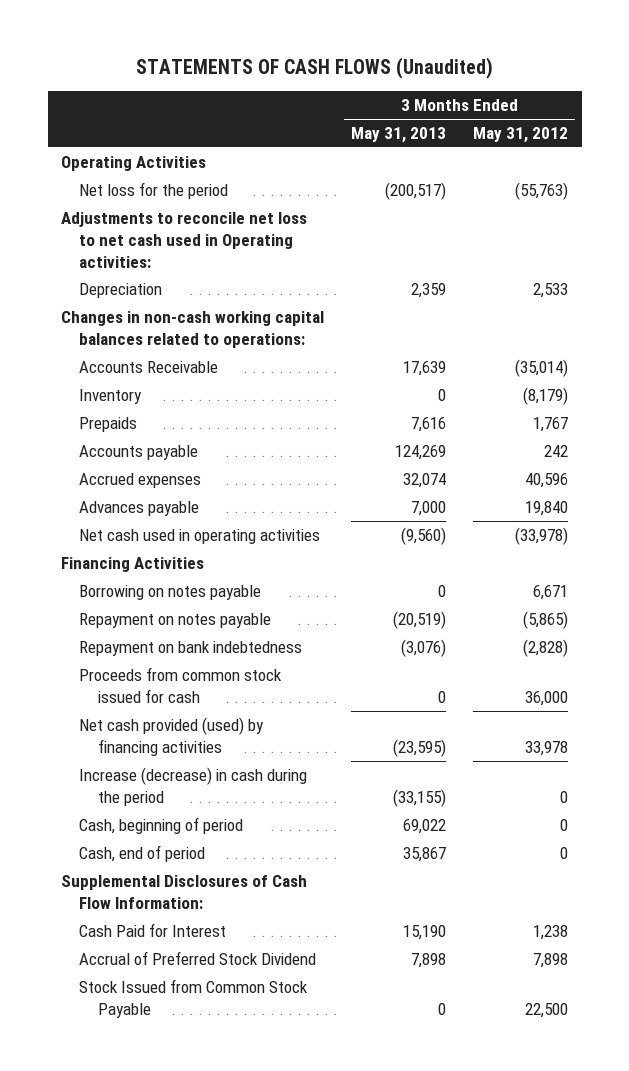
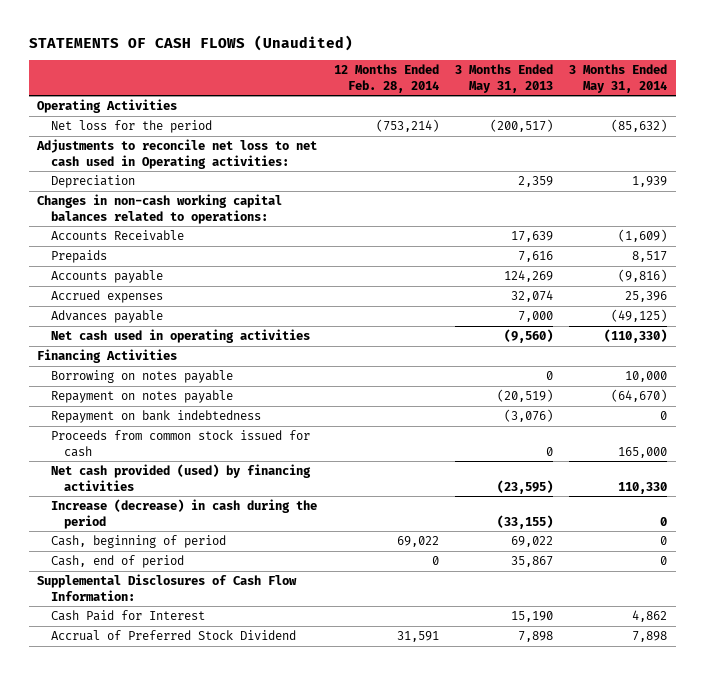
- | 3 Months Ended May 31, 2013 | 3 Months Ended May 31, 2012
+ | 12 Months Ended Feb. 28, 2014 | 3 Months Ended May 31, 2013 | 3 Months Ended May 31, 2014
- Inventory | 0 | (8,179)
- Stock Issued from Common Stock Payable | 0 | 22,500

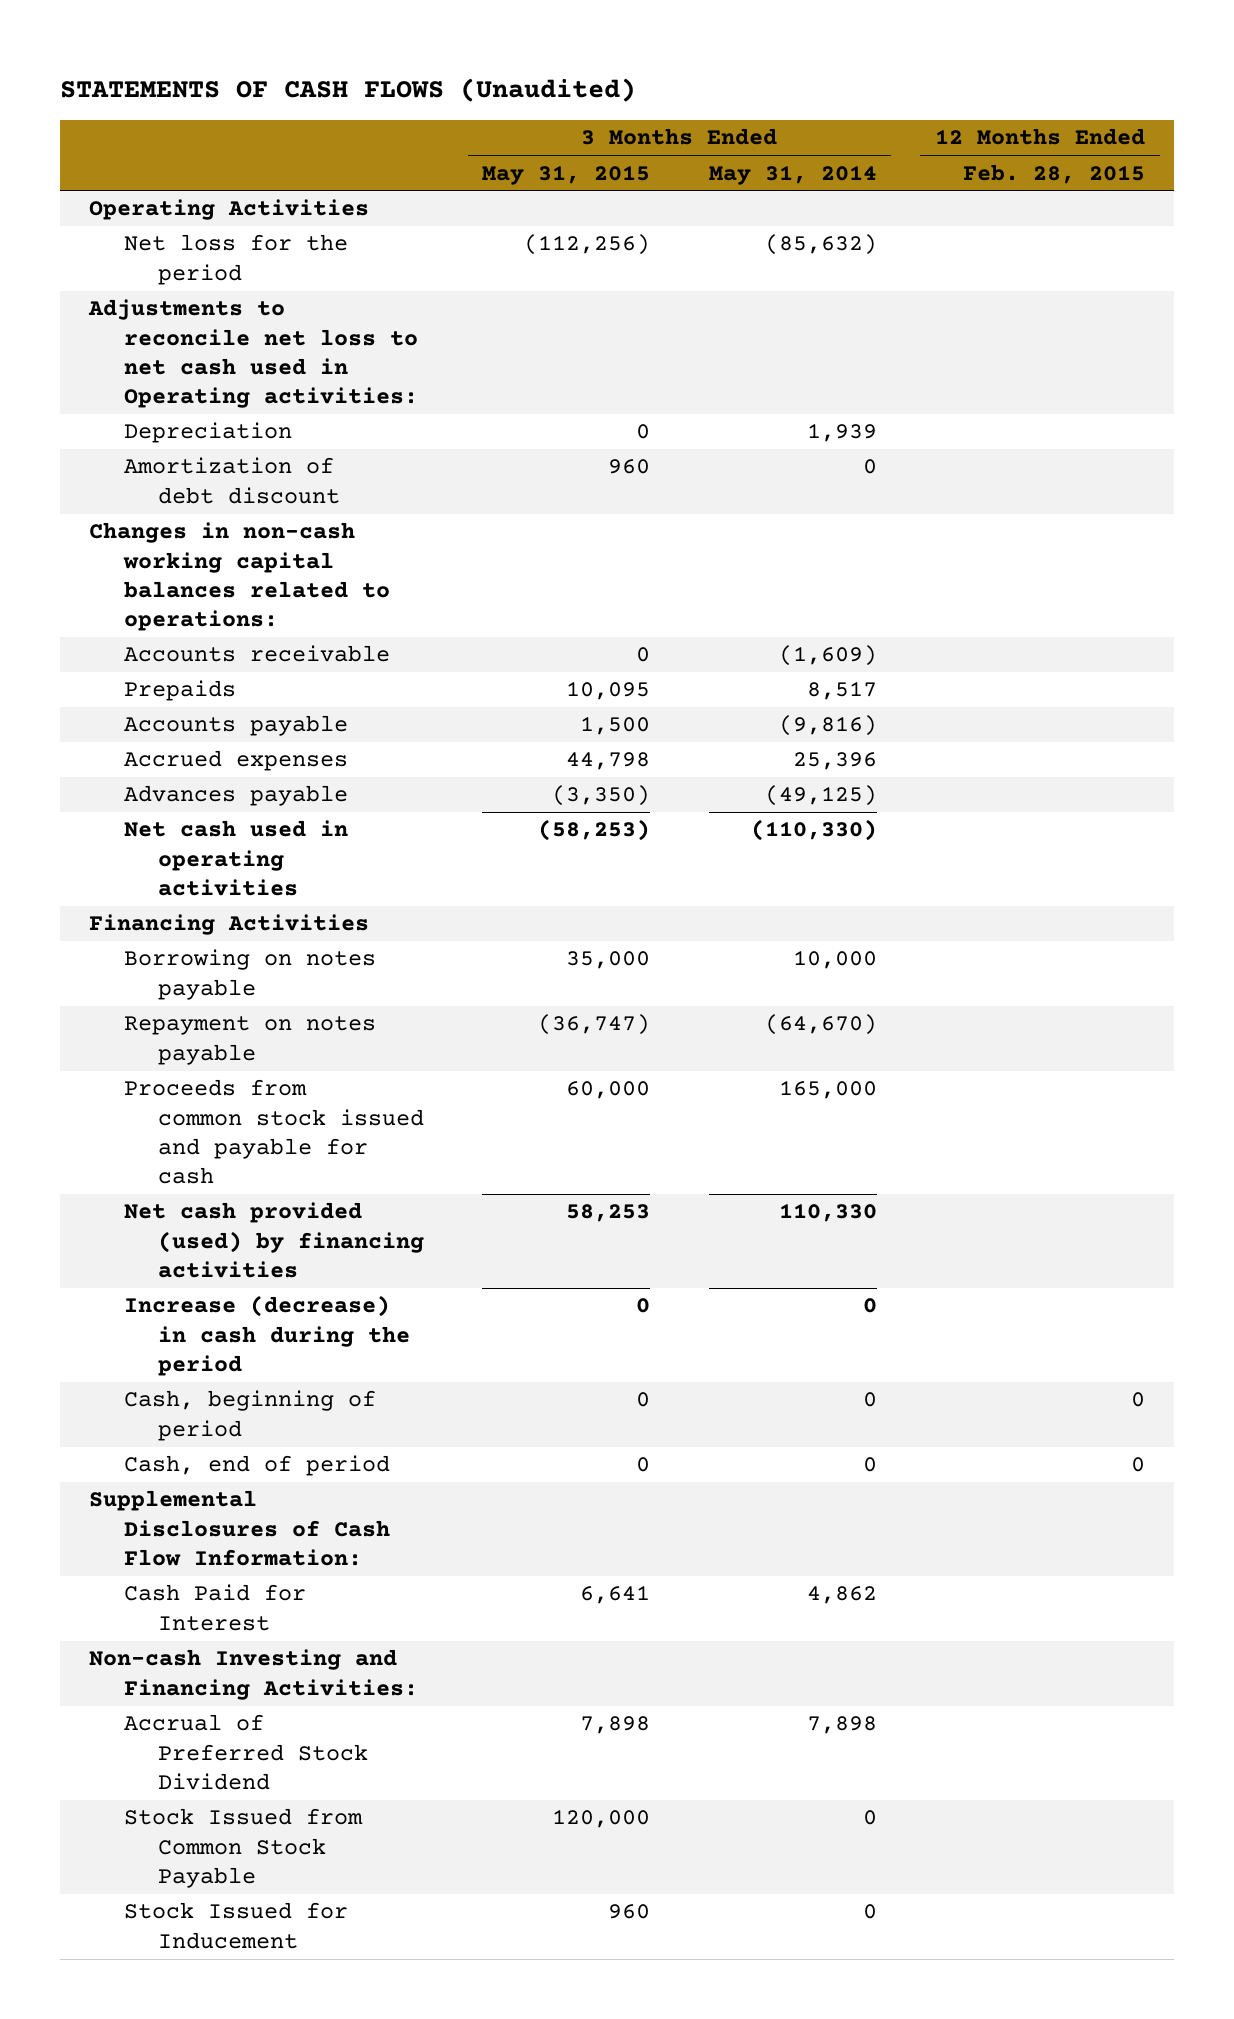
- | 12 Months Ended Feb. 28, 2014 | 3 Months Ended May 31, 2013 | 3 Months Ended May 31, 2014
+ | 3 Months Ended May 31, 2015 | 3 Months Ended May 31, 2014 | 12 Months Ended Feb. 28, 2015
+ Amortization of debt discount | 960 | 0 |
- Accounts Receivable | | 17,639 | (1,609)
+ Accounts receivable | 0 | (1,609) |
- Repayment on bank indebtedness | | (3,076) | 0
- Proceeds from common stock issued for cash | | 0 | 165,000
+ Proceeds from common stock issued and payable for cash | 60,000 | 165,000 |
+ Non-cash Investing and Financing Activities:
+ Stock Issued from Common Stock Payable | 120,000 | 0 |
+ Stock Issued for Inducement | 960 | 0 |

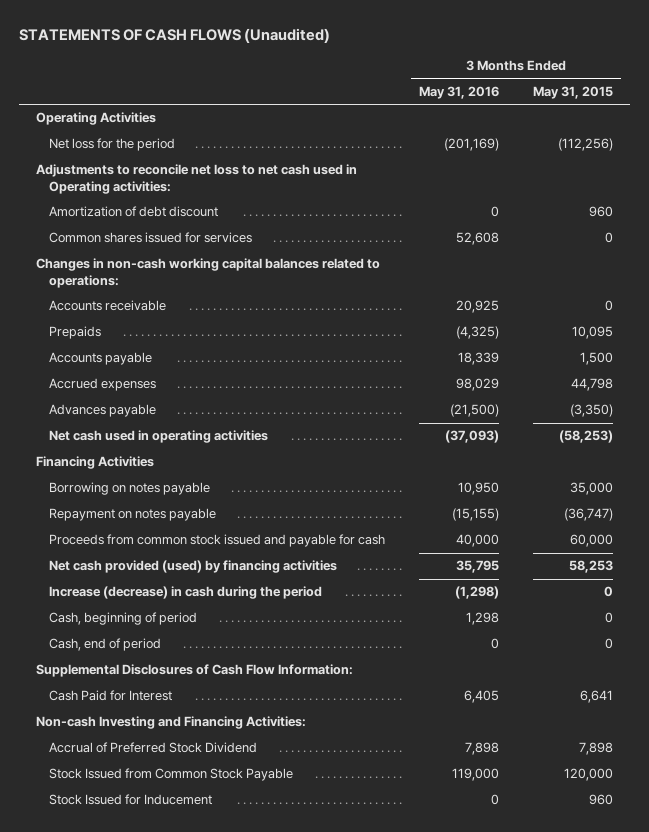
- | 3 Months Ended May 31, 2015 | 3 Months Ended May 31, 2014 | 12 Months Ended Feb. 28, 2015
+ | 3 Months Ended May 31, 2016 | 3 Months Ended May 31, 2015
- Depreciation | 0 | 1,939 |
+ Common shares issued for services | 52,608 | 0

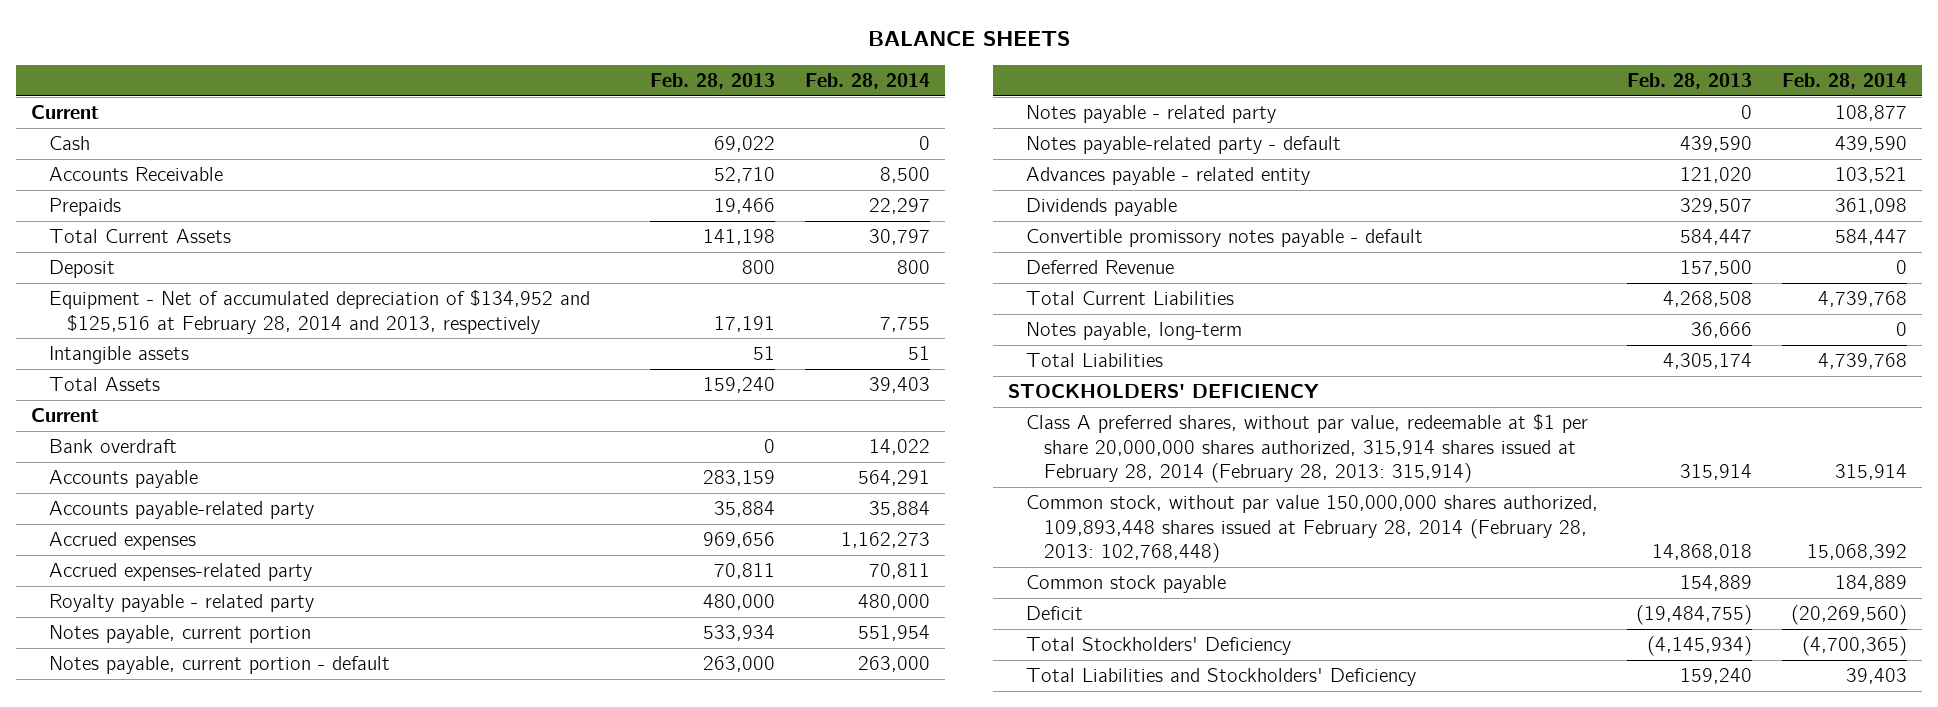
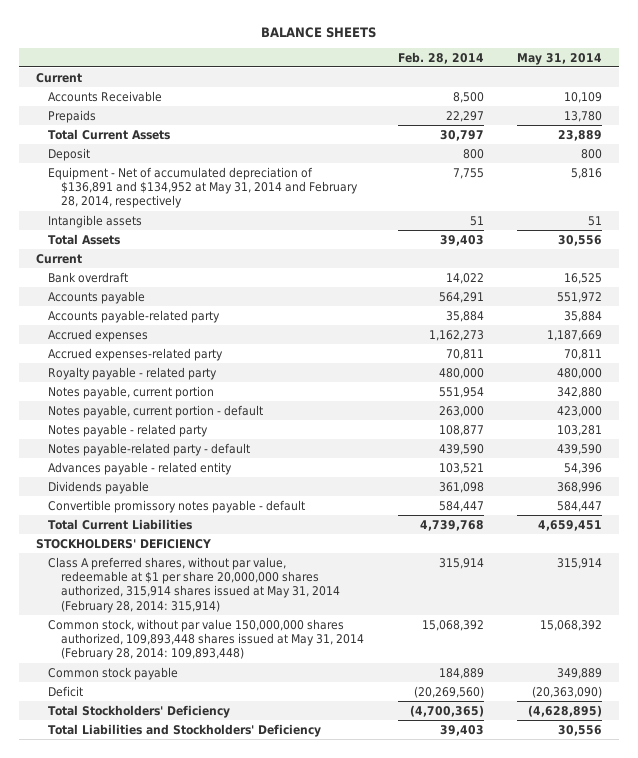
- | Feb. 28, 2013 | Feb. 28, 2014
+ | Feb. 28, 2014 | May 31, 2014
- Cash | 69,022 | 0
- Equipment - Net of accumulated depreciation of $134,952 and $125,516 at February 28, 2014 and 2013, respectively | 17,191 | 7,755
+ Equipment - Net of accumulated depreciation of $136,891 and $134,952 at May 31, 2014 and February 28, 2014, respectively | 7,755 | 5,816
- Deferred Revenue | 157,500 | 0
- Notes payable, long-term | 36,666 | 0
- Total Liabilities | 4,305,174 | 4,739,768
- Class A preferred shares, without par value, redeemable at $1 per share 20,000,000 shares authorized, 315,914 shares issued at February 28, 2014 (February 28, 2013: 315,914) | 315,914 | 315,914
- Common stock, without par value 150,000,000 shares authorized, 109,893,448 shares issued at February 28, 2014 (February 28, 2013: 102,768,448) | 14,868,018 | 15,068,392
+ Class A preferred shares, without par value, redeemable at $1 per share 20,000,000 shares authorized, 315,914 shares issued at May 31, 2014 (February 28, 2014: 315,914) | 315,914 | 315,914
+ Common stock, without par value 150,000,000 shares authorized, 109,893,448 shares issued at May 31, 2014 (February 28, 2014: 109,893,448) | 15,068,392 | 15,068,392

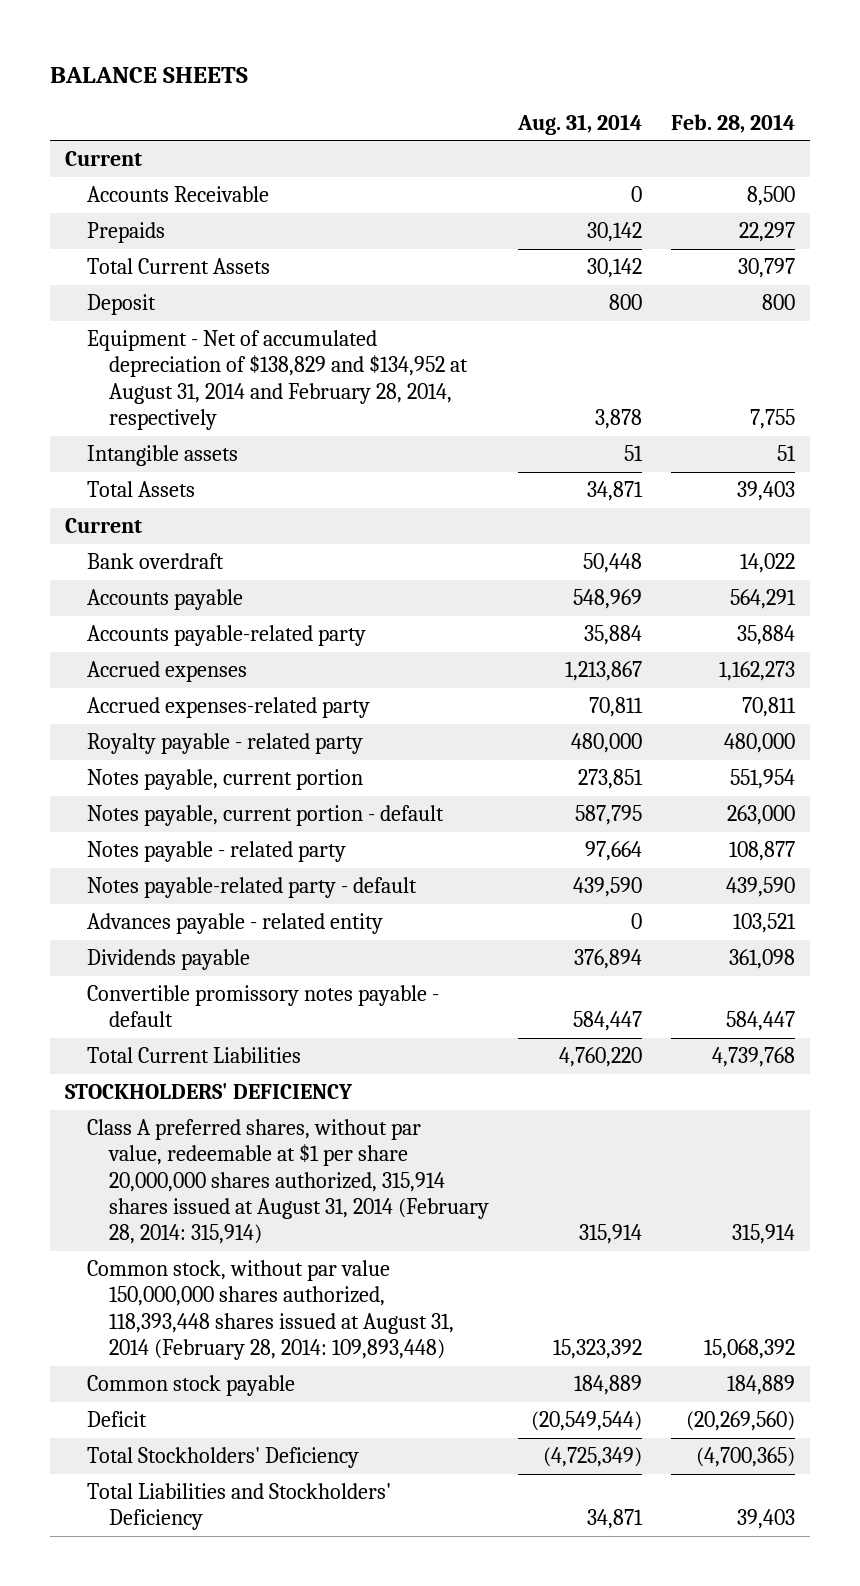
- | Feb. 28, 2014 | May 31, 2014
+ | Aug. 31, 2014 | Feb. 28, 2014
- Equipment - Net of accumulated depreciation of $136,891 and $134,952 at May 31, 2014 and February 28, 2014, respectively | 7,755 | 5,816
+ Equipment - Net of accumulated depreciation of $138,829 and $134,952 at August 31, 2014 and February 28, 2014, respectively | 3,878 | 7,755
- Class A preferred shares, without par value, redeemable at $1 per share 20,000,000 shares authorized, 315,914 shares issued at May 31, 2014 (February 28, 2014: 315,914) | 315,914 | 315,914
- Common stock, without par value 150,000,000 shares authorized, 109,893,448 shares issued at May 31, 2014 (February 28, 2014: 109,893,448) | 15,068,392 | 15,068,392
+ Class A preferred shares, without par value, redeemable at $1 per share 20,000,000 shares authorized, 315,914 shares issued at August 31, 2014 (February 28, 2014: 315,914) | 315,914 | 315,914
+ Common stock, without par value 150,000,000 shares authorized, 118,393,448 shares issued at August 31, 2014 (February 28, 2014: 109,893,448) | 15,323,392 | 15,068,392

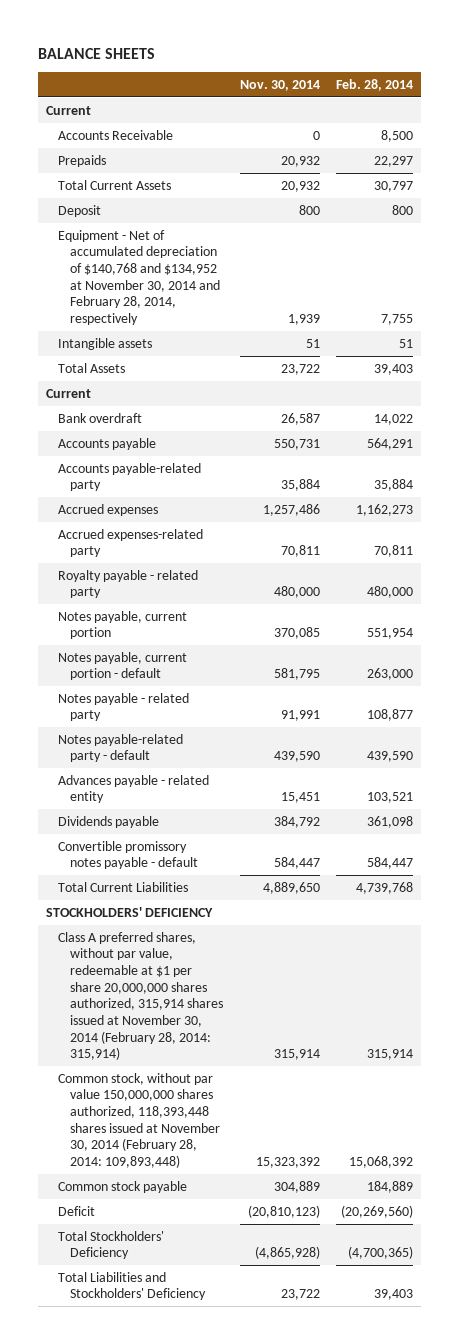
- | Aug. 31, 2014 | Feb. 28, 2014
+ | Nov. 30, 2014 | Feb. 28, 2014
- Equipment - Net of accumulated depreciation of $138,829 and $134,952 at August 31, 2014 and February 28, 2014, respectively | 3,878 | 7,755
+ Equipment - Net of accumulated depreciation of $140,768 and $134,952 at November 30, 2014 and February 28, 2014, respectively | 1,939 | 7,755
- Class A preferred shares, without par value, redeemable at $1 per share 20,000,000 shares authorized, 315,914 shares issued at August 31, 2014 (February 28, 2014: 315,914) | 315,914 | 315,914
- Common stock, without par value 150,000,000 shares authorized, 118,393,448 shares issued at August 31, 2014 (February 28, 2014: 109,893,448) | 15,323,392 | 15,068,392
+ Class A preferred shares, without par value, redeemable at $1 per share 20,000,000 shares authorized, 315,914 shares issued at November 30, 2014 (February 28, 2014: 315,914) | 315,914 | 315,914
+ Common stock, without par value 150,000,000 shares authorized, 118,393,448 shares issued at November 30, 2014 (February 28, 2014: 109,893,448) | 15,323,392 | 15,068,392

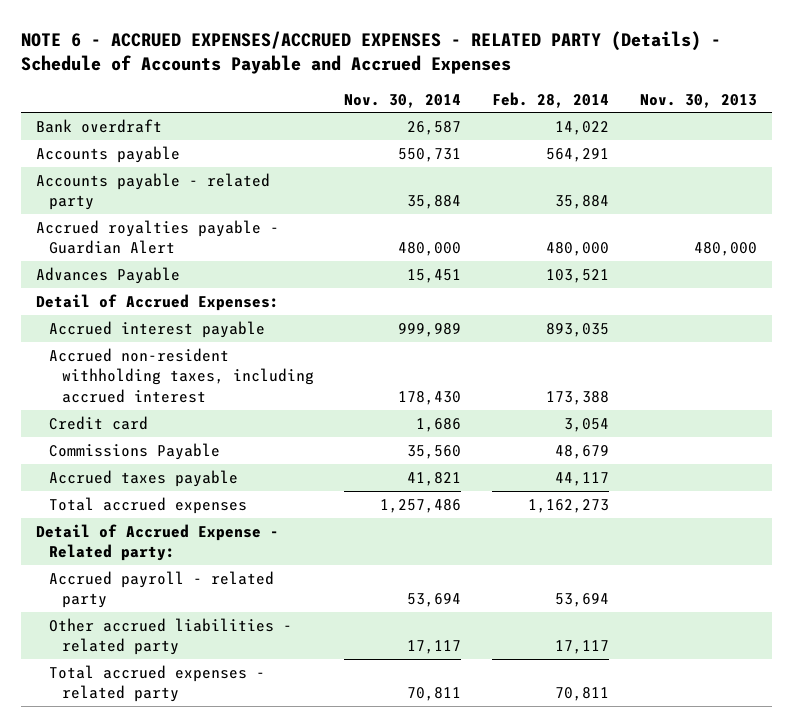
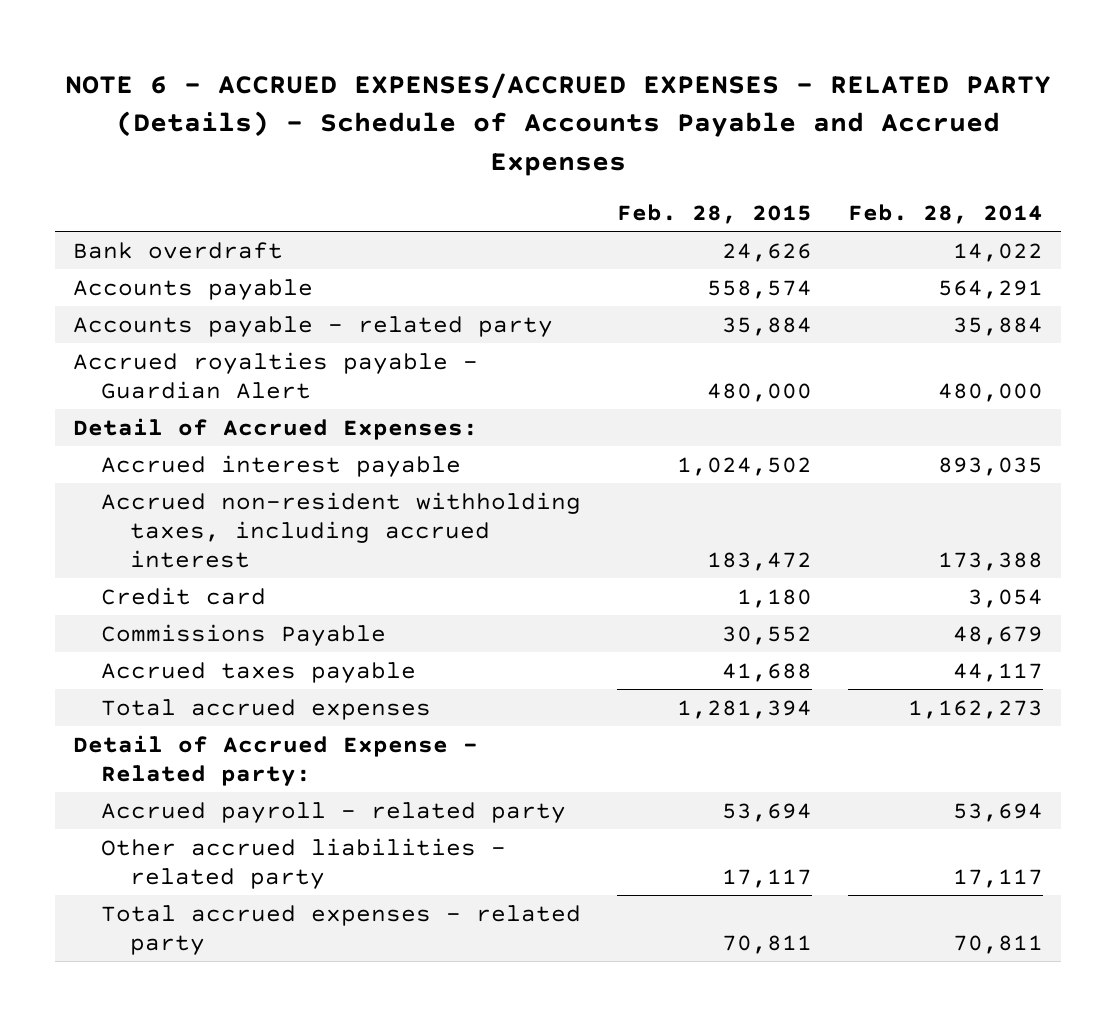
- | Nov. 30, 2014 | Feb. 28, 2014 | Nov. 30, 2013
+ | Feb. 28, 2015 | Feb. 28, 2014
- Advances Payable | 15,451 | 103,521 |

